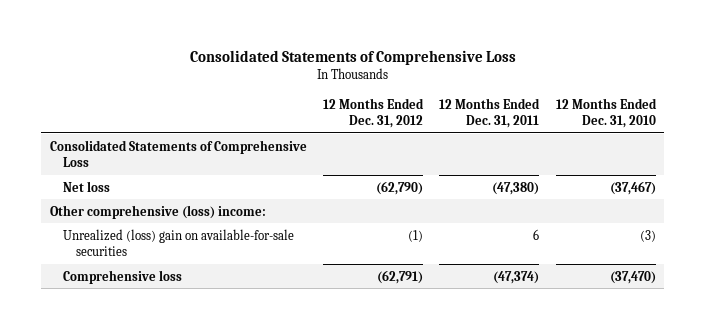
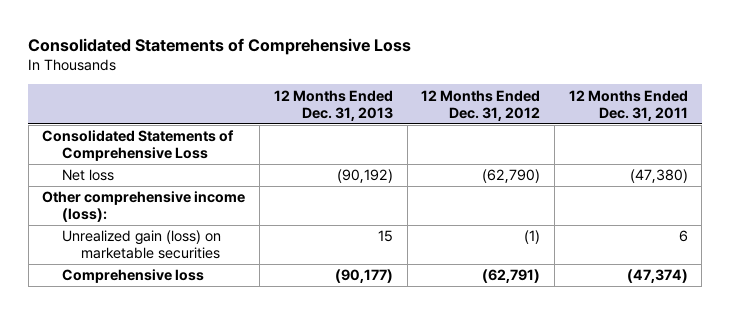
- | 12 Months Ended Dec. 31, 2012 | 12 Months Ended Dec. 31, 2011 | 12 Months Ended Dec. 31, 2010
+ | 12 Months Ended Dec. 31, 2013 | 12 Months Ended Dec. 31, 2012 | 12 Months Ended Dec. 31, 2011
- Other comprehensive (loss) income:
- Unrealized (loss) gain on available-for-sale securities | (1) | 6 | (3)
+ Other comprehensive income (loss):
+ Unrealized gain (loss) on marketable securities | 15 | (1) | 6

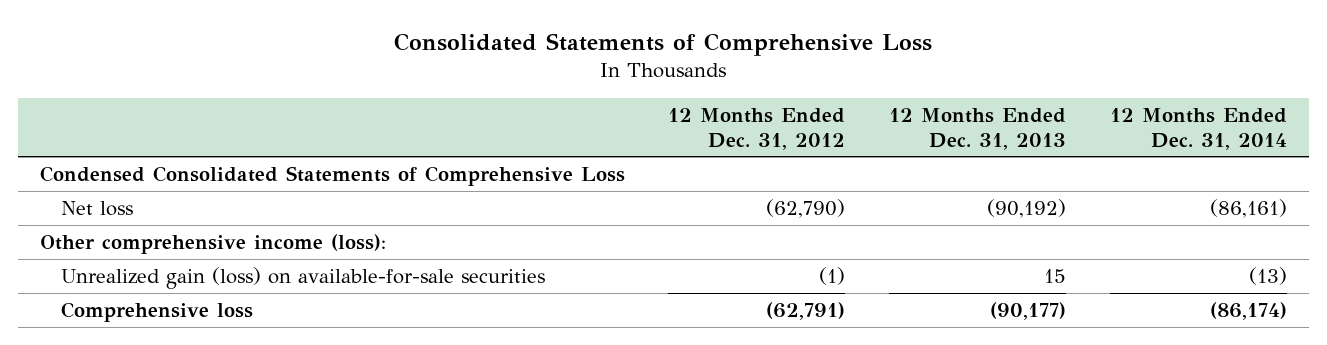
- | 12 Months Ended Dec. 31, 2013 | 12 Months Ended Dec. 31, 2012 | 12 Months Ended Dec. 31, 2011
+ | 12 Months Ended Dec. 31, 2012 | 12 Months Ended Dec. 31, 2013 | 12 Months Ended Dec. 31, 2014
- Consolidated Statements of Comprehensive Loss
+ Condensed Consolidated Statements of Comprehensive Loss
- Unrealized gain (loss) on marketable securities | 15 | (1) | 6
+ Unrealized gain (loss) on available-for-sale securities | (1) | 15 | (13)

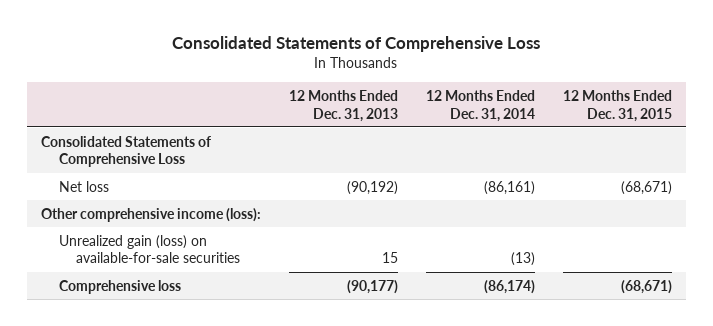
- | 12 Months Ended Dec. 31, 2012 | 12 Months Ended Dec. 31, 2013 | 12 Months Ended Dec. 31, 2014
+ | 12 Months Ended Dec. 31, 2013 | 12 Months Ended Dec. 31, 2014 | 12 Months Ended Dec. 31, 2015
- Condensed Consolidated Statements of Comprehensive Loss
+ Consolidated Statements of Comprehensive Loss

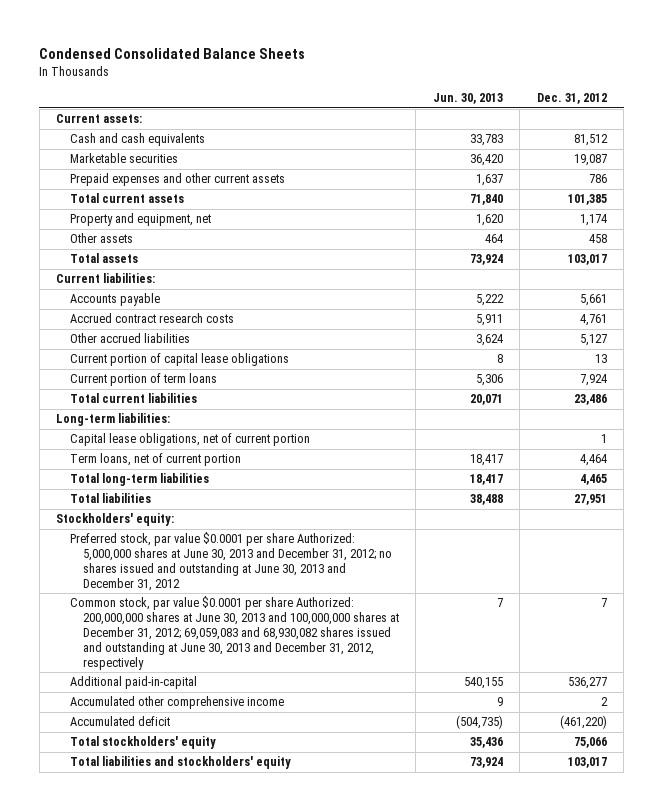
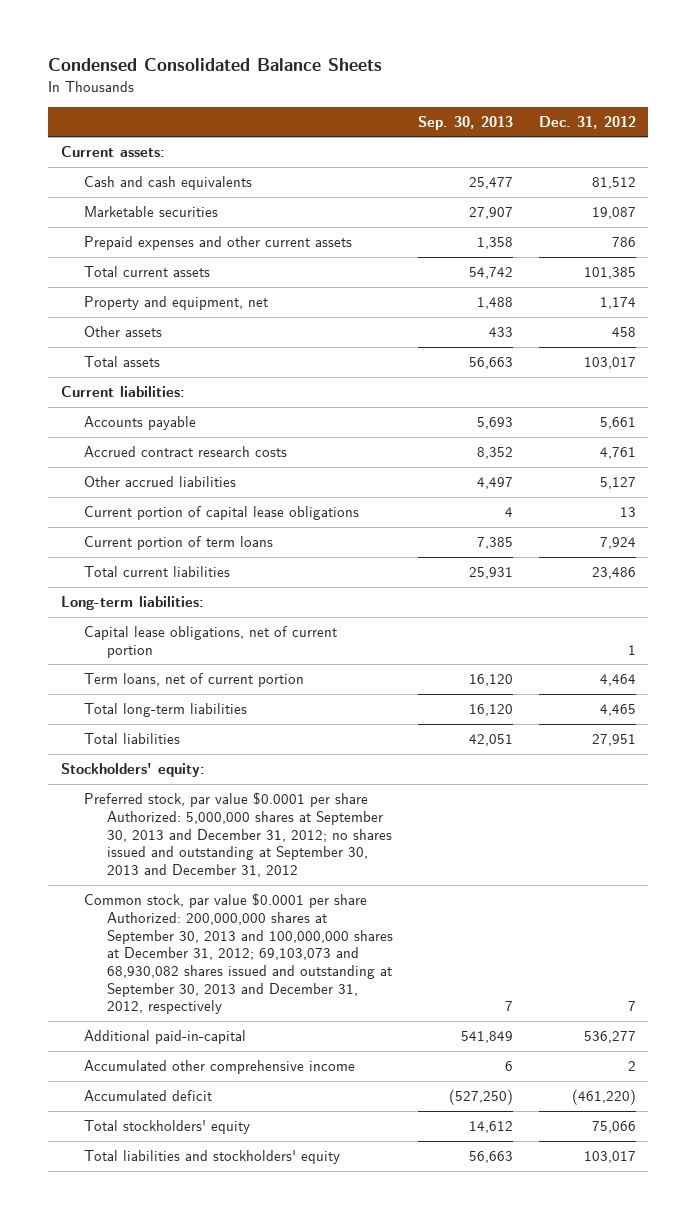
- | Jun. 30, 2013 | Dec. 31, 2012
+ | Sep. 30, 2013 | Dec. 31, 2012
- Preferred stock, par value $0.0001 per share Authorized: 5,000,000 shares at June 30, 2013 and December 31, 2012; no shares issued and outstanding at June 30, 2013 and December 31, 2012
- Common stock, par value $0.0001 per share Authorized: 200,000,000 shares at June 30, 2013 and 100,000,000 shares at December 31, 2012; 69,059,083 and 68,930,082 shares issued and outstanding at June 30, 2013 and December 31, 2012, respectively | 7 | 7
+ Preferred stock, par value $0.0001 per share Authorized: 5,000,000 shares at September 30, 2013 and December 31, 2012; no shares issued and outstanding at September 30, 2013 and December 31, 2012
+ Common stock, par value $0.0001 per share Authorized: 200,000,000 shares at September 30, 2013 and 100,000,000 shares at December 31, 2012; 69,103,073 and 68,930,082 shares issued and outstanding at September 30, 2013 and December 31, 2012, respectively | 7 | 7

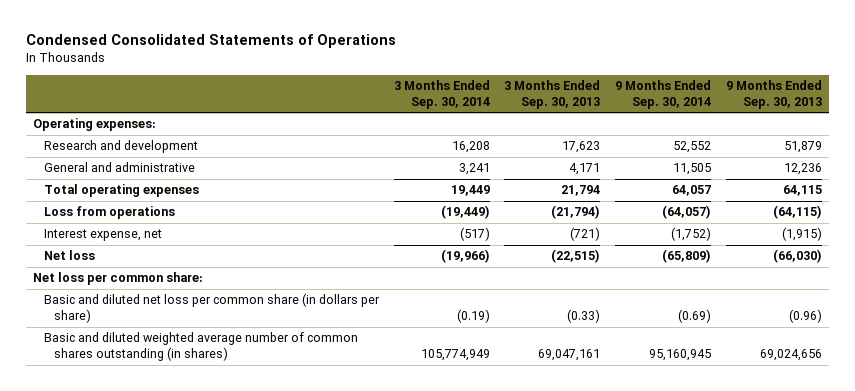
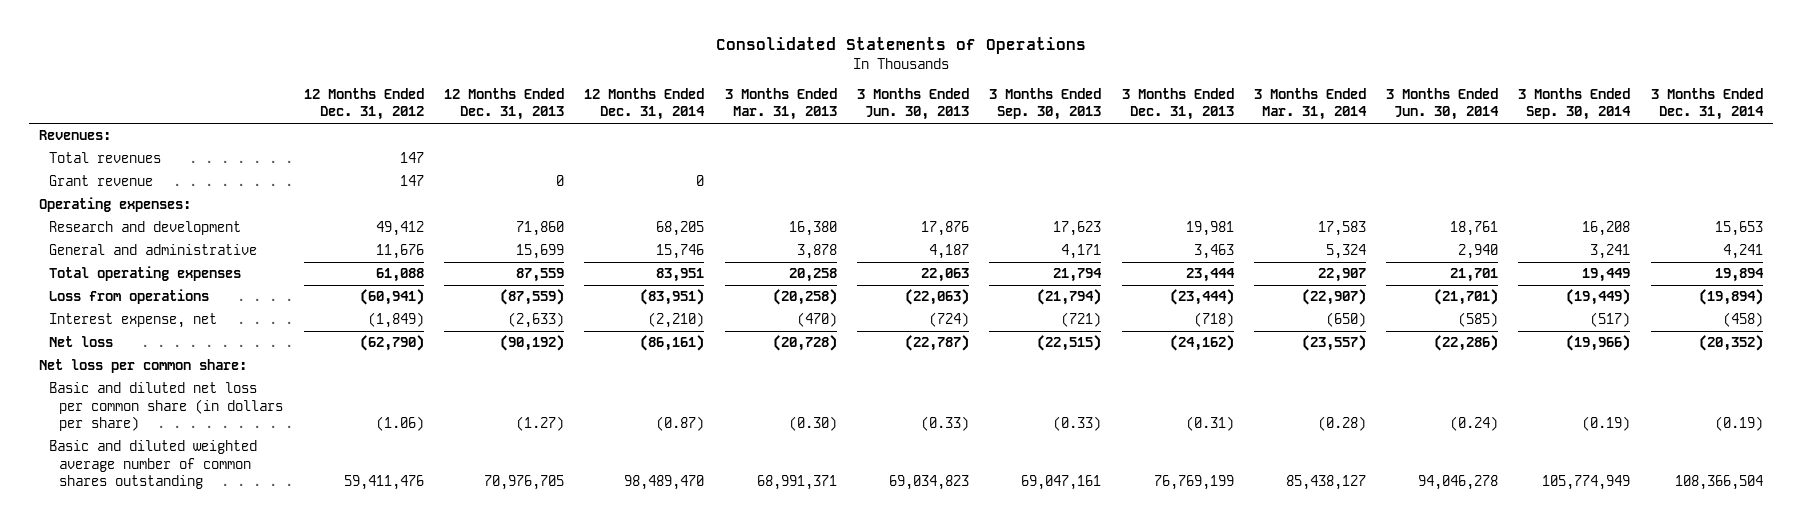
- Condensed Consolidated Statements of Operations
+ Consolidated Statements of Operations
- | 3 Months Ended Sep. 30, 2014 | 3 Months Ended Sep. 30, 2013 | 9 Months Ended Sep. 30, 2014 | 9 Months Ended Sep. 30, 2013
+ | 12 Months Ended Dec. 31, 2012 | 12 Months Ended Dec. 31, 2013 | 12 Months Ended Dec. 31, 2014 | 3 Months Ended Mar. 31, 2013 | 3 Months Ended Jun. 30, 2013 | 3 Months Ended Sep. 30, 2013 | 3 Months Ended Dec. 31, 2013 | 3 Months Ended Mar. 31, 2014 | 3 Months Ended Jun. 30, 2014 | 3 Months Ended Sep. 30, 2014 | 3 Months Ended Dec. 31, 2014
+ Revenues:
+ Total revenues | 147 | | | | | | | | | |
+ Grant revenue | 147 | 0 | 0 | | | | | | | |
- Basic and diluted weighted average number of common shares outstanding (in shares) | 105,774,949 | 69,047,161 | 95,160,945 | 69,024,656
+ Basic and diluted weighted average number of common shares outstanding | 59,411,476 | 70,976,705 | 98,489,470 | 68,991,371 | 69,034,823 | 69,047,161 | 76,769,199 | 85,438,127 | 94,046,278 | 105,774,949 | 108,366,504

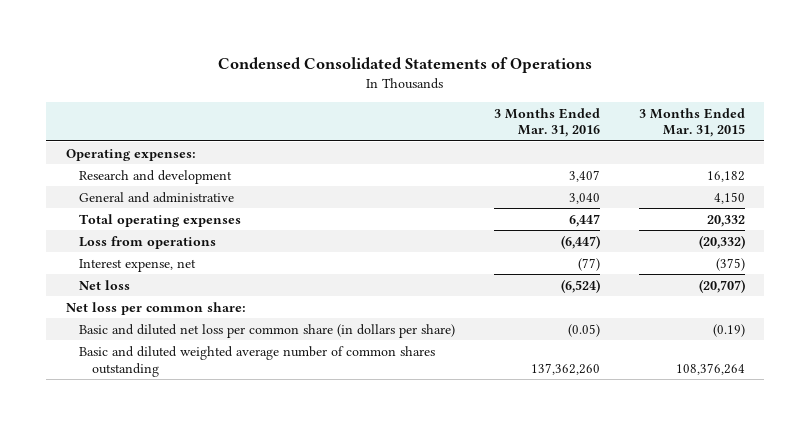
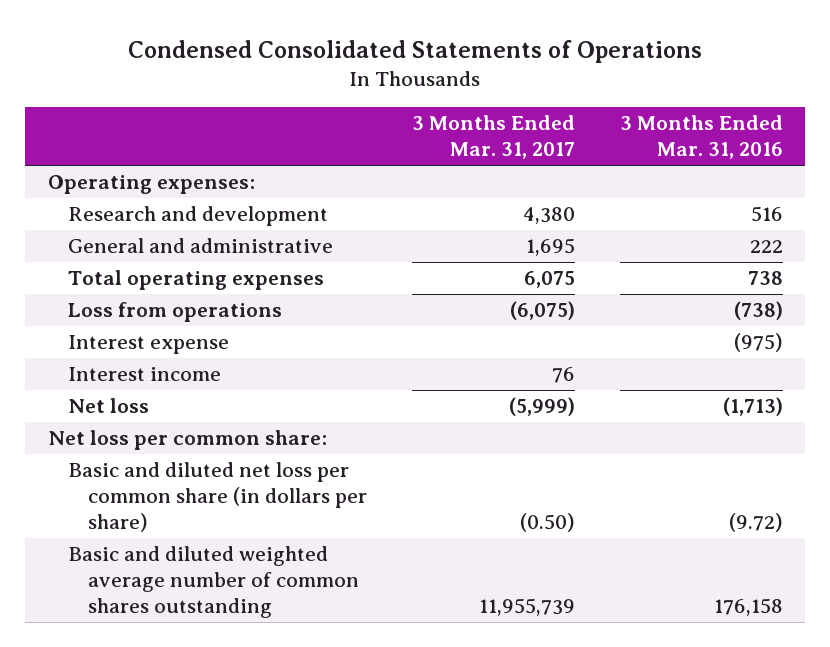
- | 3 Months Ended Mar. 31, 2016 | 3 Months Ended Mar. 31, 2015
+ | 3 Months Ended Mar. 31, 2017 | 3 Months Ended Mar. 31, 2016
- Research and development | 3,407 | 16,182
- General and administrative | 3,040 | 4,150
- Total operating expenses | 6,447 | 20,332
- Loss from operations | (6,447) | (20,332)
- Interest expense, net | (77) | (375)
- Net loss | (6,524) | (20,707)
+ Research and development | 4,380 | 516
+ General and administrative | 1,695 | 222
+ Total operating expenses | 6,075 | 738
+ Loss from operations | (6,075) | (738)
+ Interest expense | | (975)
+ Interest income | 76 |
+ Net loss | (5,999) | (1,713)
- Basic and diluted net loss per common share (in dollars per share) | (0.05) | (0.19)
- Basic and diluted weighted average number of common shares outstanding | 137,362,260 | 108,376,264
+ Basic and diluted net loss per common share (in dollars per share) | (0.50) | (9.72)
+ Basic and diluted weighted average number of common shares outstanding | 11,955,739 | 176,158

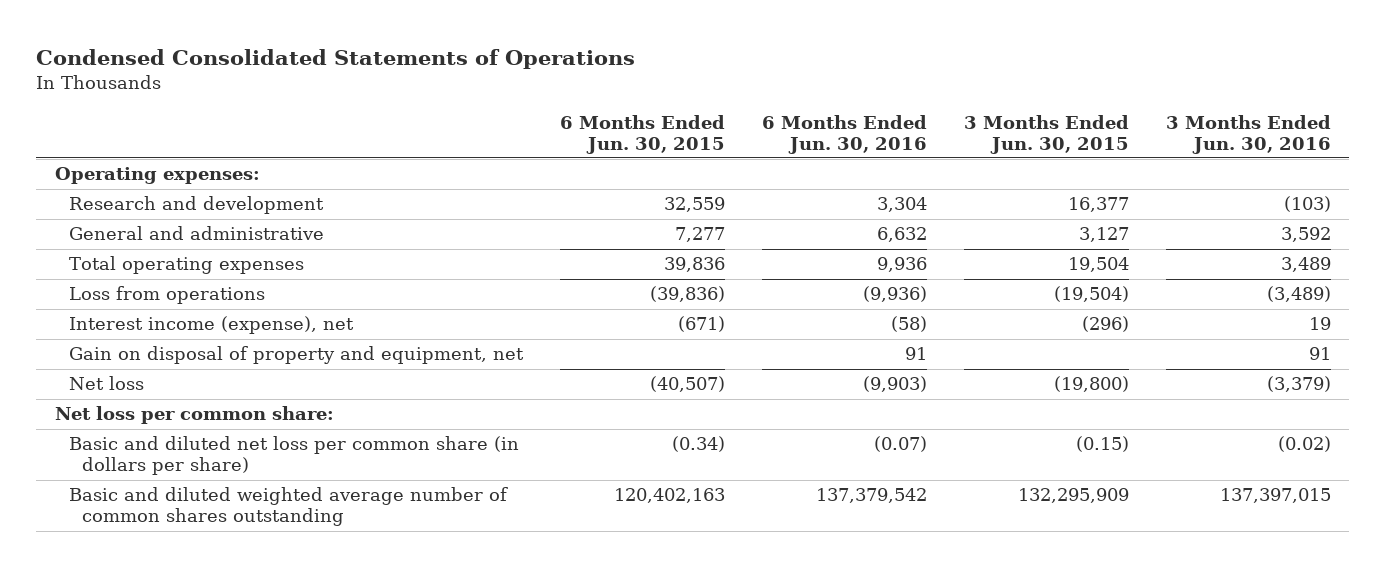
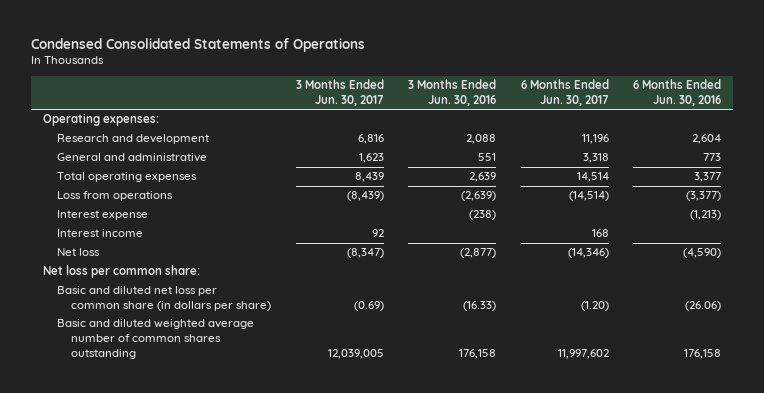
- | 6 Months Ended Jun. 30, 2015 | 6 Months Ended Jun. 30, 2016 | 3 Months Ended Jun. 30, 2015 | 3 Months Ended Jun. 30, 2016
+ | 3 Months Ended Jun. 30, 2017 | 3 Months Ended Jun. 30, 2016 | 6 Months Ended Jun. 30, 2017 | 6 Months Ended Jun. 30, 2016
- Research and development | 32,559 | 3,304 | 16,377 | (103)
- General and administrative | 7,277 | 6,632 | 3,127 | 3,592
- Total operating expenses | 39,836 | 9,936 | 19,504 | 3,489
- Loss from operations | (39,836) | (9,936) | (19,504) | (3,489)
- Interest income (expense), net | (671) | (58) | (296) | 19
- Gain on disposal of property and equipment, net | | 91 | | 91
- Net loss | (40,507) | (9,903) | (19,800) | (3,379)
+ Research and development | 6,816 | 2,088 | 11,196 | 2,604
+ General and administrative | 1,623 | 551 | 3,318 | 773
+ Total operating expenses | 8,439 | 2,639 | 14,514 | 3,377
+ Loss from operations | (8,439) | (2,639) | (14,514) | (3,377)
+ Interest expense | | (238) | | (1,213)
+ Interest income | 92 | | 168 |
+ Net loss | (8,347) | (2,877) | (14,346) | (4,590)
- Basic and diluted net loss per common share (in dollars per share) | (0.34) | (0.07) | (0.15) | (0.02)
- Basic and diluted weighted average number of common shares outstanding | 120,402,163 | 137,379,542 | 132,295,909 | 137,397,015
+ Basic and diluted net loss per common share (in dollars per share) | (0.69) | (16.33) | (1.20) | (26.06)
+ Basic and diluted weighted average number of common shares outstanding | 12,039,005 | 176,158 | 11,997,602 | 176,158

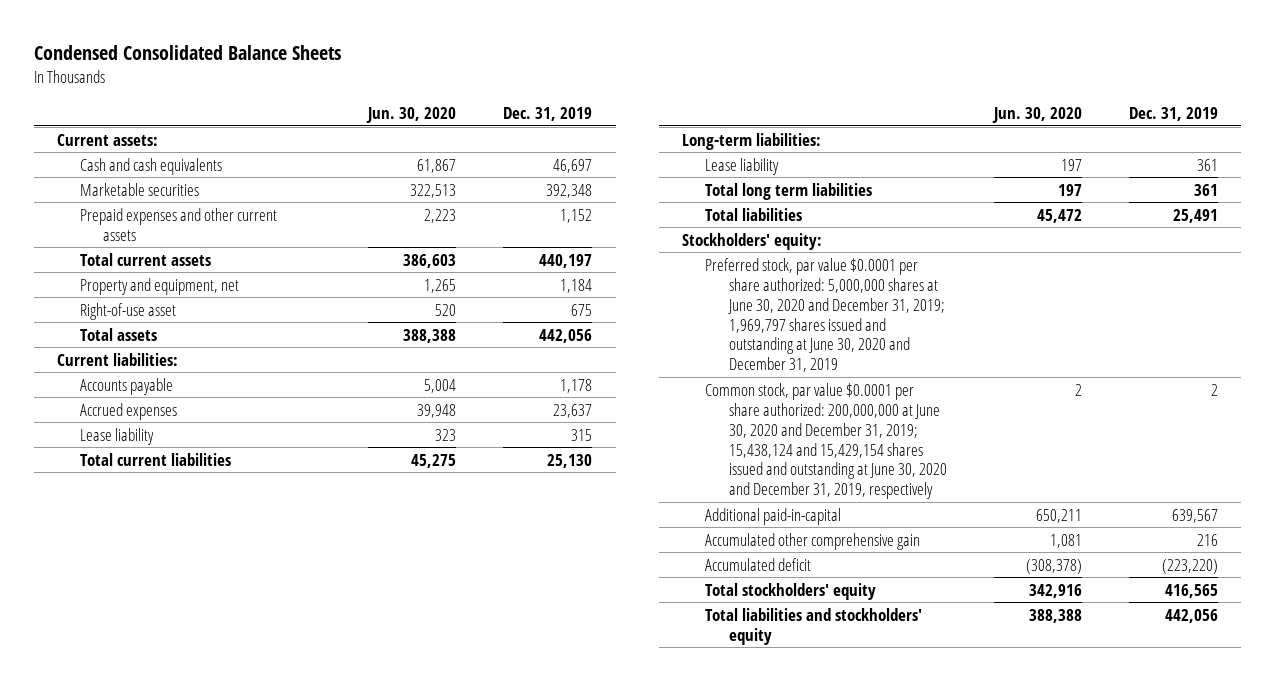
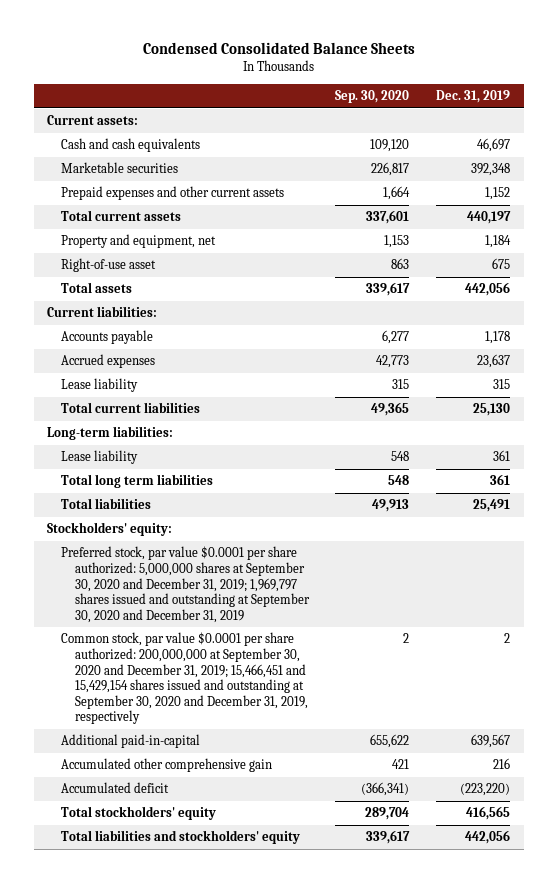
- | Jun. 30, 2020 | Dec. 31, 2019
+ | Sep. 30, 2020 | Dec. 31, 2019
- Preferred stock, par value $0.0001 per share authorized: 5,000,000 shares at June 30, 2020 and December 31, 2019; 1,969,797 shares issued and outstanding at June 30, 2020 and December 31, 2019
- Common stock, par value $0.0001 per share authorized: 200,000,000 at June 30, 2020 and December 31, 2019; 15,438,124 and 15,429,154 shares issued and outstanding at June 30, 2020 and December 31, 2019, respectively | 2 | 2
+ Preferred stock, par value $0.0001 per share authorized: 5,000,000 shares at September 30, 2020 and December 31, 2019; 1,969,797 shares issued and outstanding at September 30, 2020 and December 31, 2019
+ Common stock, par value $0.0001 per share authorized: 200,000,000 at September 30, 2020 and December 31, 2019; 15,466,451 and 15,429,154 shares issued and outstanding at September 30, 2020 and December 31, 2019, respectively | 2 | 2

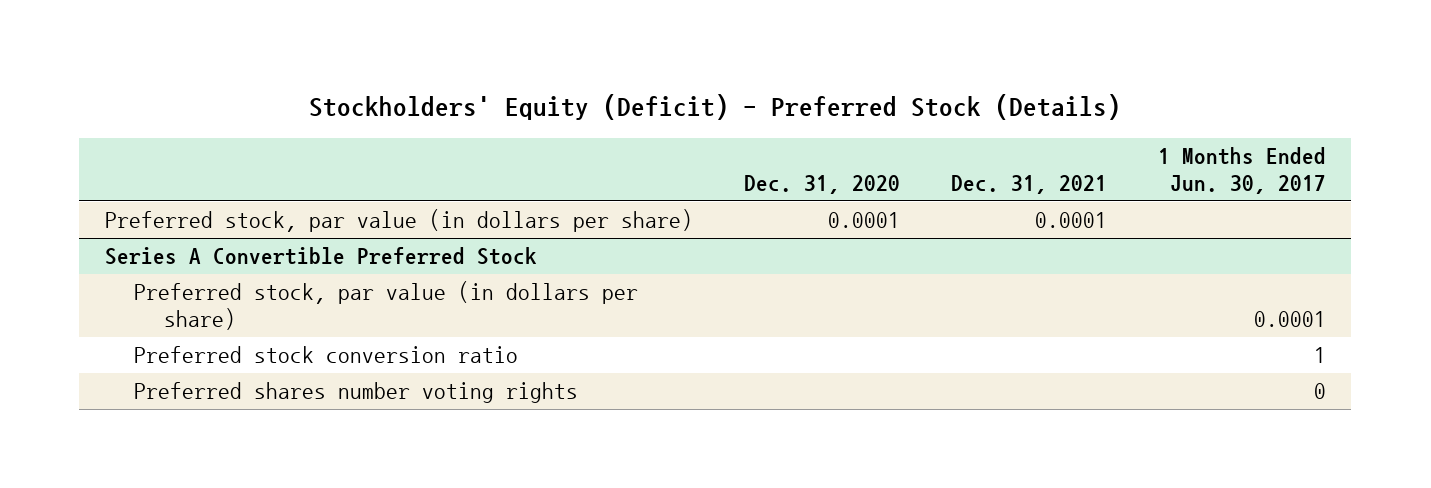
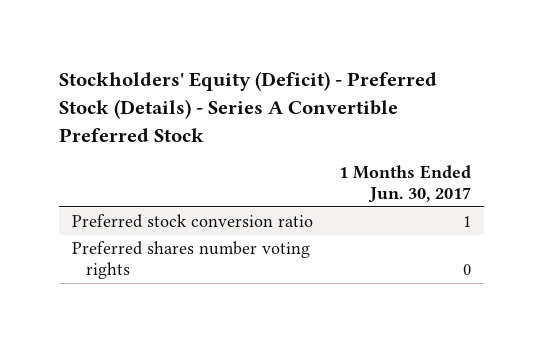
- Stockholders' Equity (Deficit) - Preferred Stock (Details)
+ Stockholders' Equity (Deficit) - Preferred Stock (Details) - Series A Convertible Preferred Stock
- | Dec. 31, 2020 | Dec. 31, 2021 | 1 Months Ended Jun. 30, 2017
+ | 1 Months Ended Jun. 30, 2017
- Preferred stock, par value (in dollars per share) | 0.0001 | 0.0001 |
- Series A Convertible Preferred Stock
- Preferred stock, par value (in dollars per share) | | | 0.0001

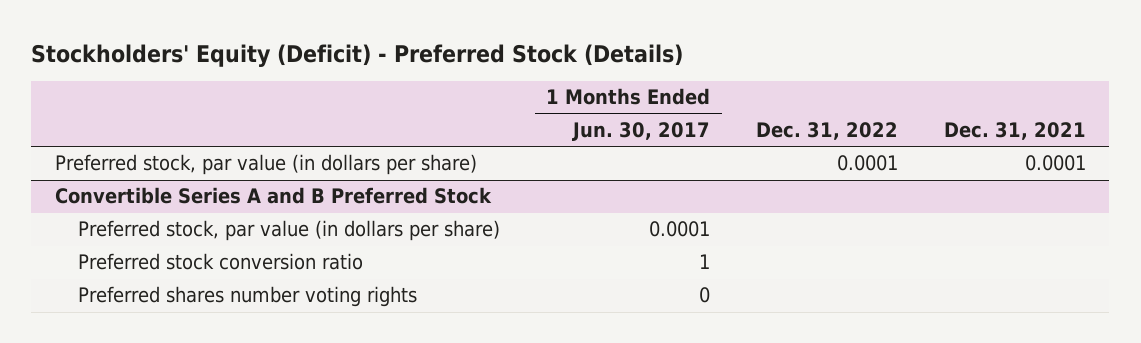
- Stockholders' Equity (Deficit) - Preferred Stock (Details) - Series A Convertible Preferred Stock
+ Stockholders' Equity (Deficit) - Preferred Stock (Details)
- | 1 Months Ended Jun. 30, 2017
+ | 1 Months Ended Jun. 30, 2017 | Dec. 31, 2022 | Dec. 31, 2021
+ Preferred stock, par value (in dollars per share) | | 0.0001 | 0.0001
+ Convertible Series A and B Preferred Stock
+ Preferred stock, par value (in dollars per share) | 0.0001 | |

